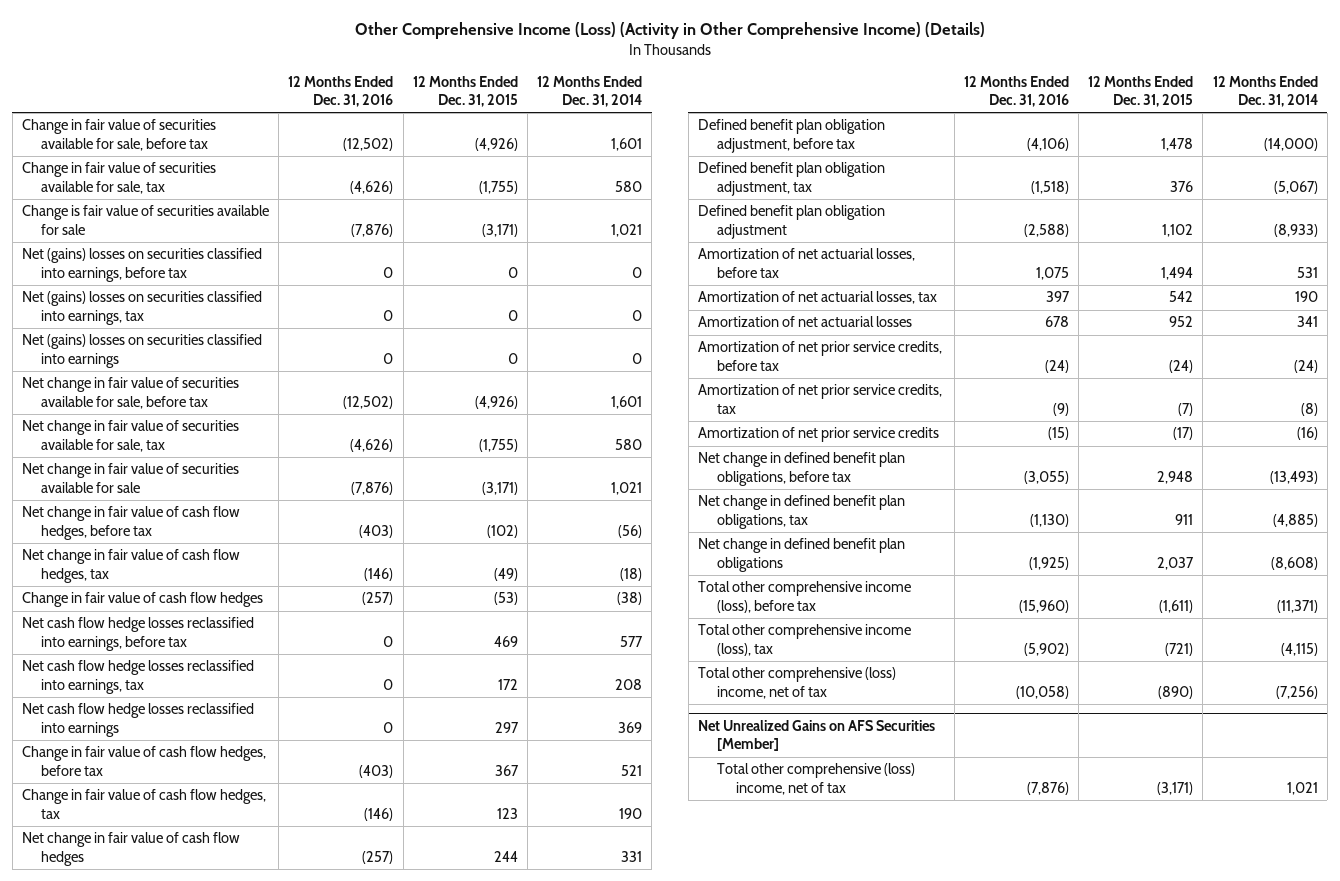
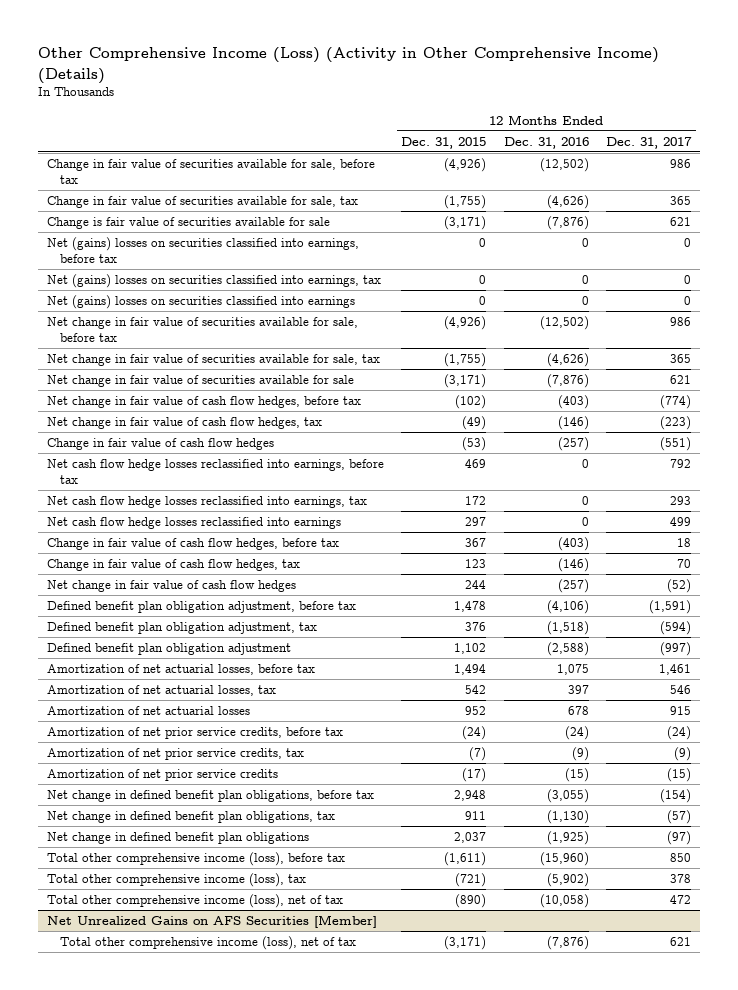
- | 12 Months Ended Dec. 31, 2016 | 12 Months Ended Dec. 31, 2015 | 12 Months Ended Dec. 31, 2014
+ | 12 Months Ended Dec. 31, 2015 | 12 Months Ended Dec. 31, 2016 | 12 Months Ended Dec. 31, 2017
- Total other comprehensive (loss) income, net of tax | (10,058) | (890) | (7,256)
+ Total other comprehensive income (loss), net of tax | (890) | (10,058) | 472
@ Net Unrealized Gains on AFS Securities [Member]
- Total other comprehensive (loss) income, net of tax | (7,876) | (3,171) | 1,021
+ Total other comprehensive income (loss), net of tax | (3,171) | (7,876) | 621

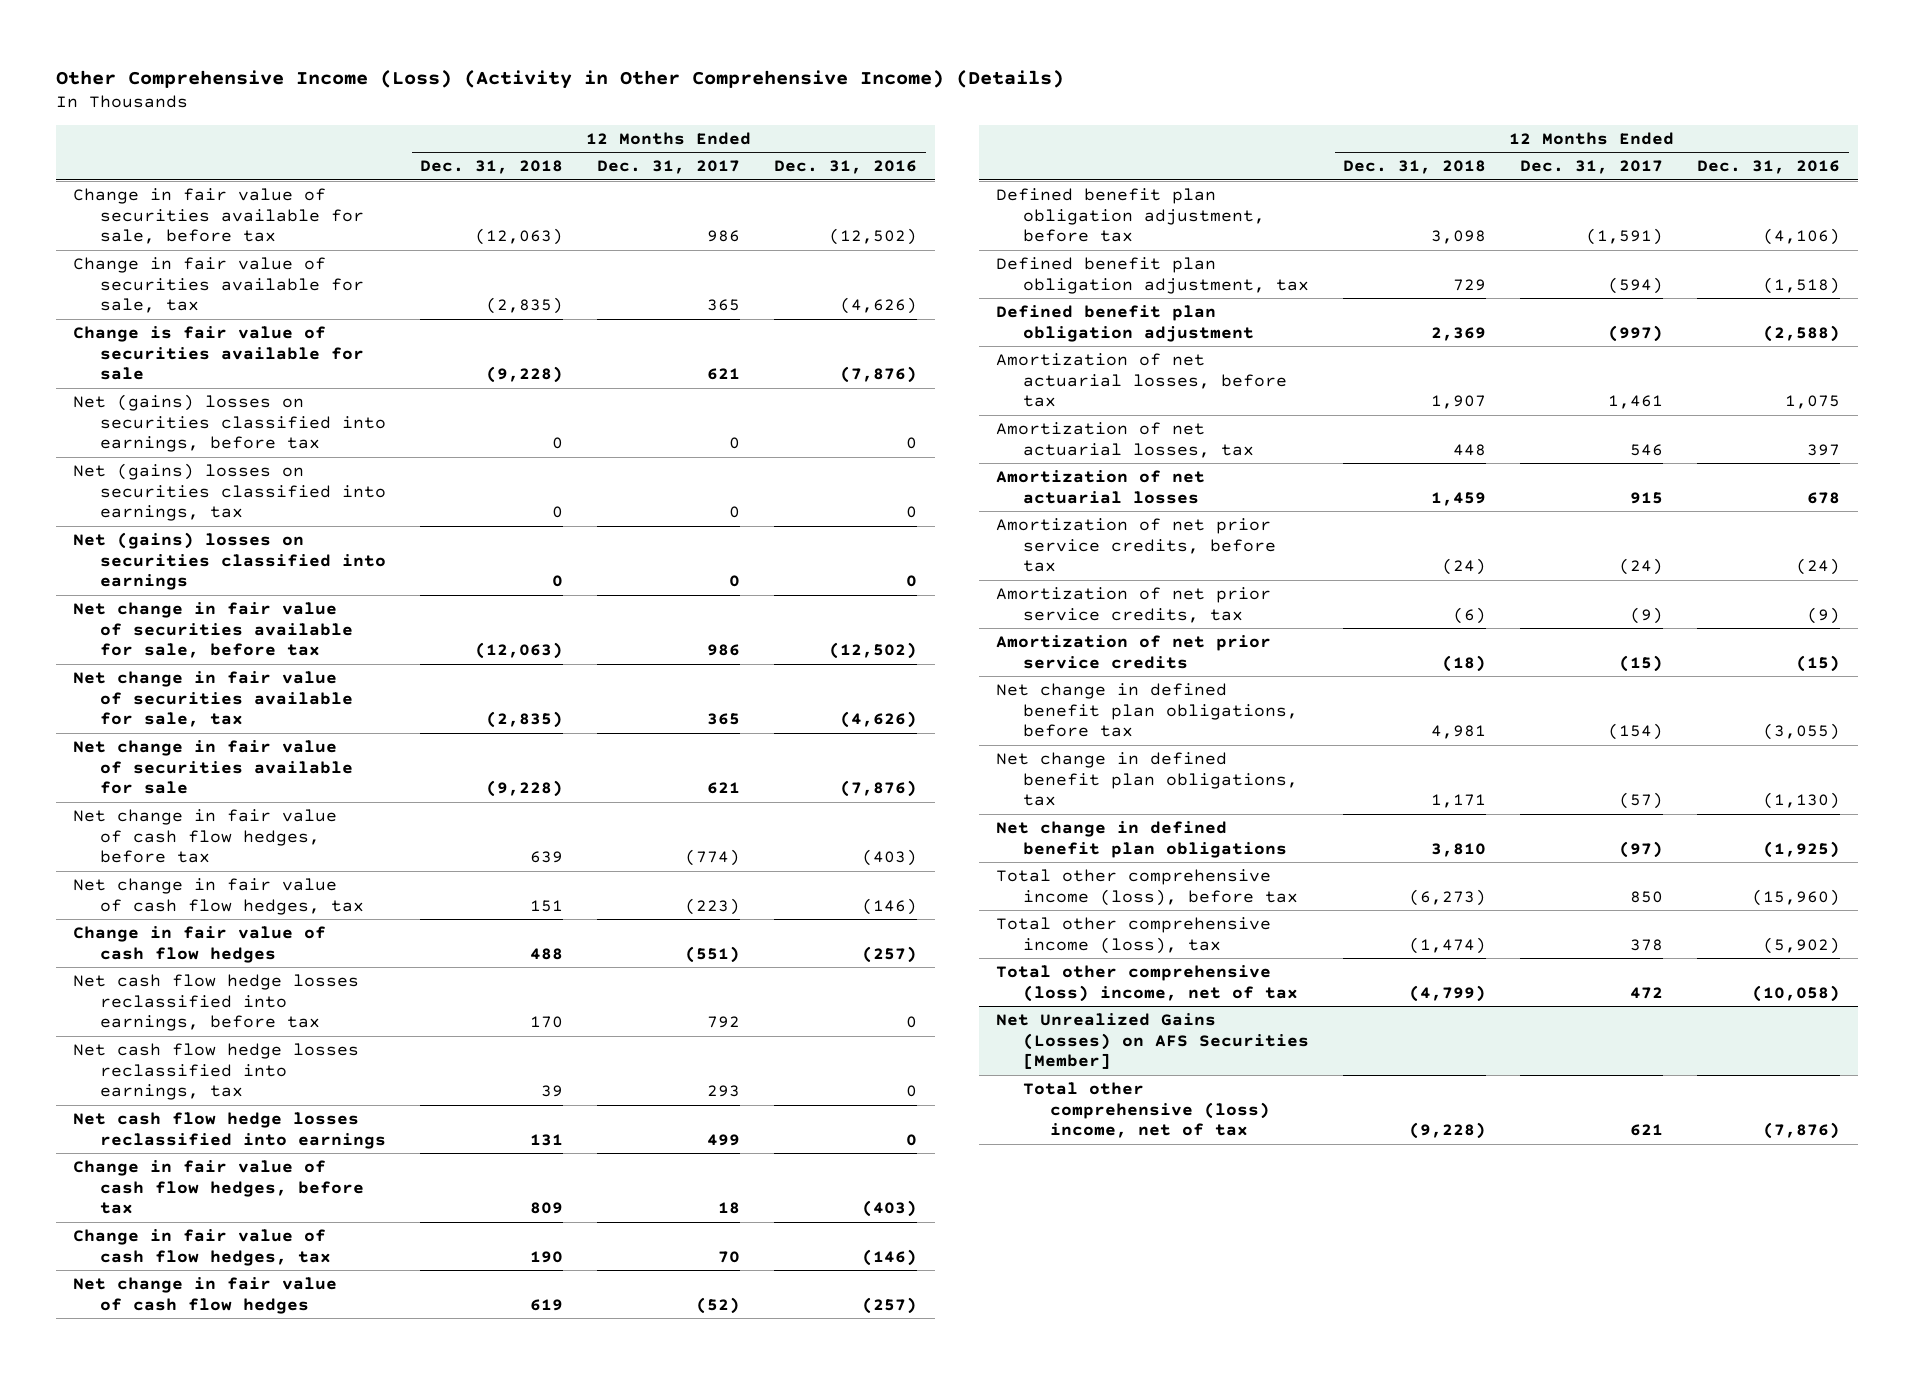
- | 12 Months Ended Dec. 31, 2015 | 12 Months Ended Dec. 31, 2016 | 12 Months Ended Dec. 31, 2017
+ | 12 Months Ended Dec. 31, 2018 | 12 Months Ended Dec. 31, 2017 | 12 Months Ended Dec. 31, 2016
- Total other comprehensive income (loss), net of tax | (890) | (10,058) | 472
- Net Unrealized Gains on AFS Securities [Member]
- Total other comprehensive income (loss), net of tax | (3,171) | (7,876) | 621
+ Total other comprehensive (loss) income, net of tax | (4,799) | 472 | (10,058)
+ Net Unrealized Gains (Losses) on AFS Securities [Member]
+ Total other comprehensive (loss) income, net of tax | (9,228) | 621 | (7,876)

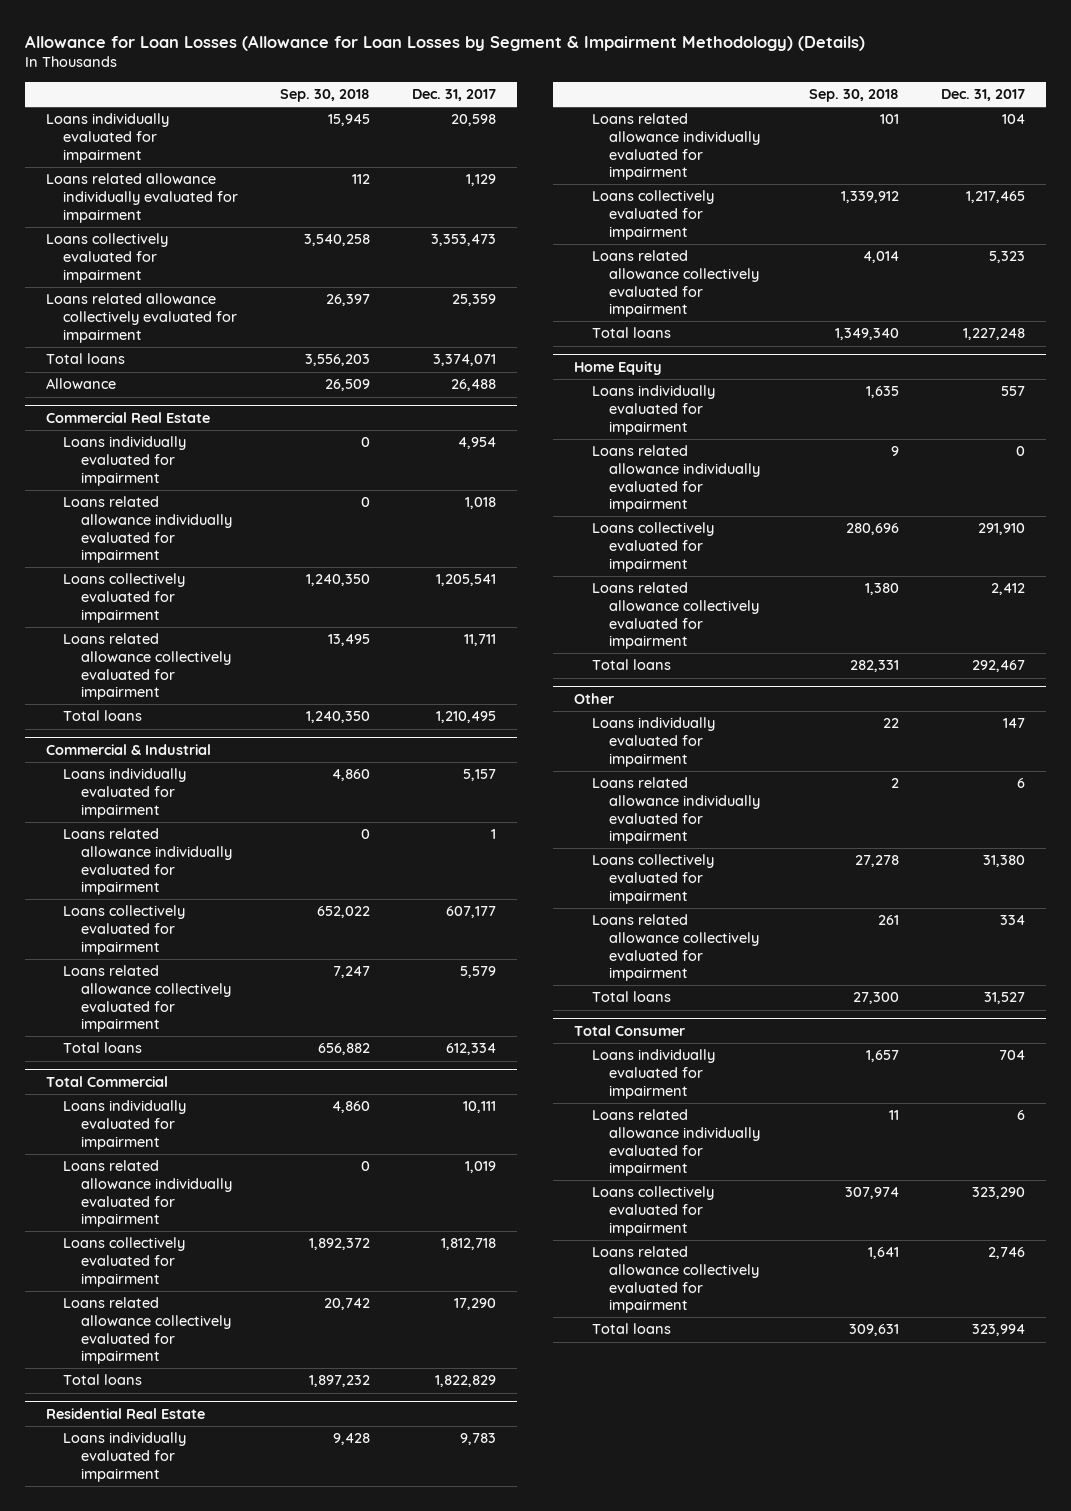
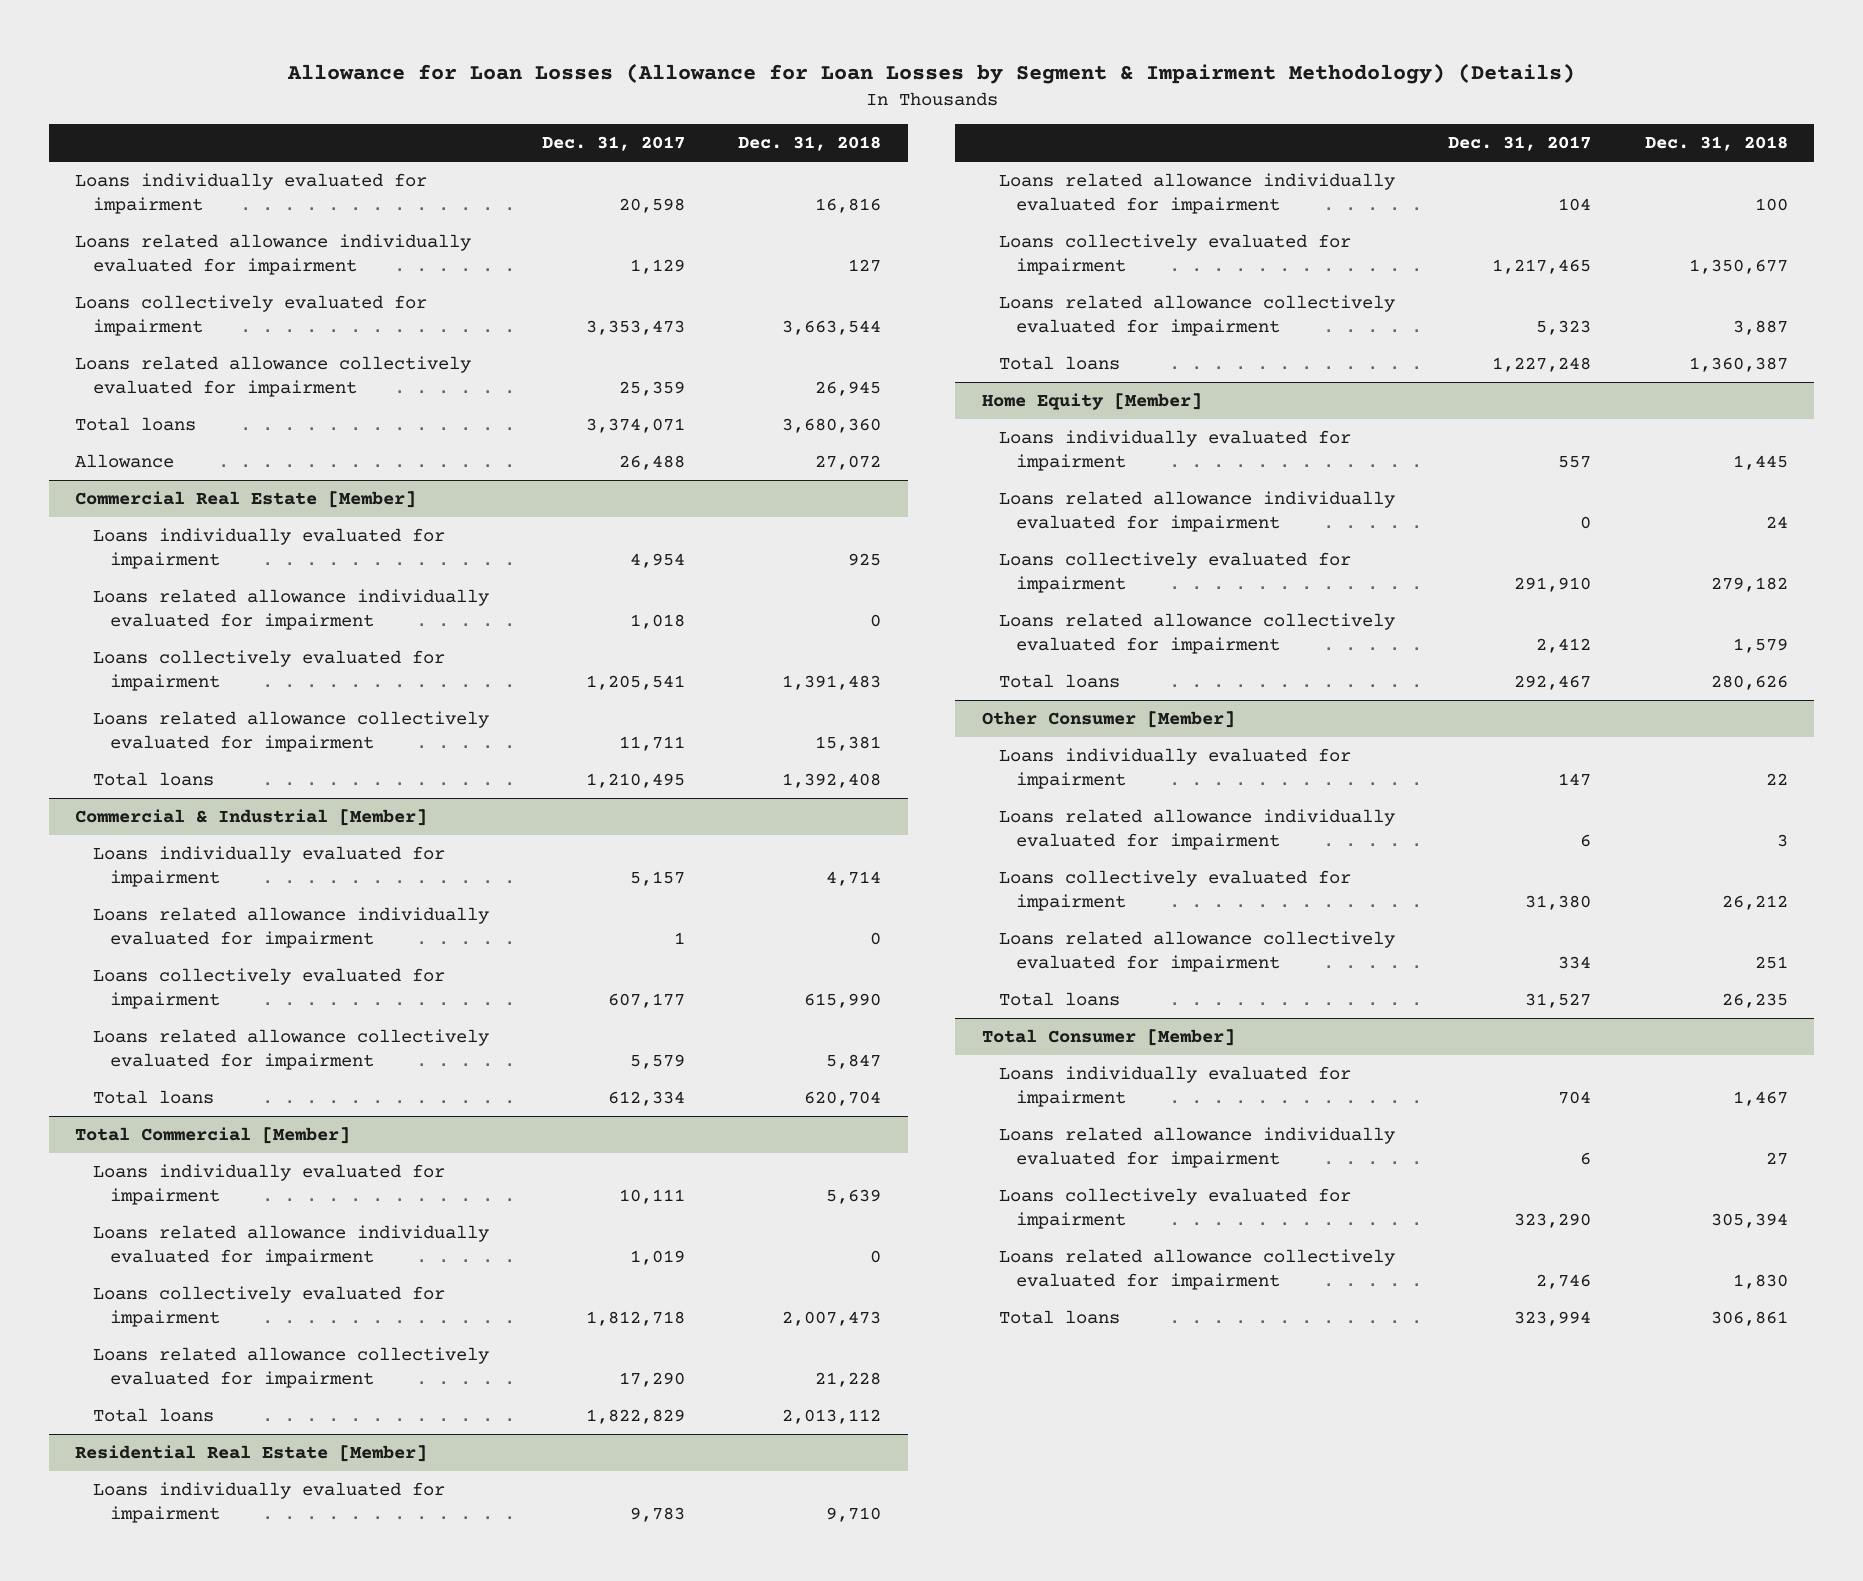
- | Sep. 30, 2018 | Dec. 31, 2017
+ | Dec. 31, 2017 | Dec. 31, 2018
- Commercial Real Estate
+ Commercial Real Estate [Member]
- Commercial & Industrial
+ Commercial & Industrial [Member]
- Total Commercial
+ Total Commercial [Member]
- Residential Real Estate
+ Residential Real Estate [Member]
- Home Equity
+ Home Equity [Member]
- Other
+ Other Consumer [Member]
- Total Consumer
+ Total Consumer [Member]

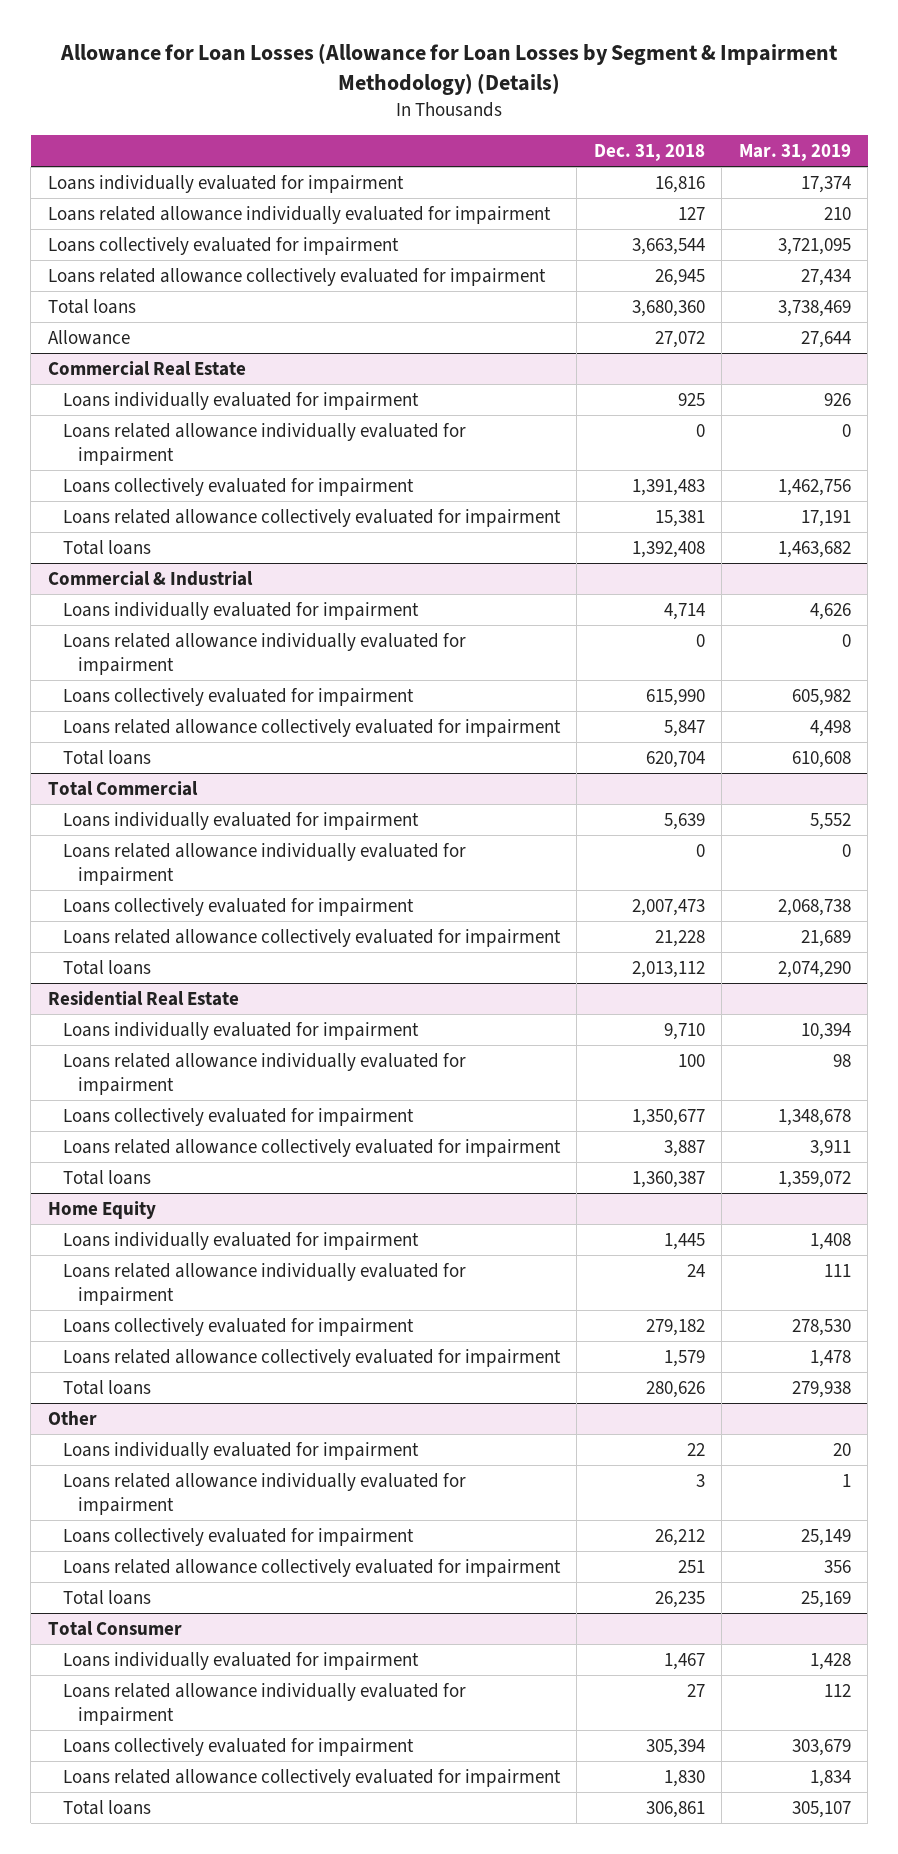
- | Dec. 31, 2017 | Dec. 31, 2018
+ | Dec. 31, 2018 | Mar. 31, 2019
- Commercial Real Estate [Member]
+ Commercial Real Estate
- Commercial & Industrial [Member]
+ Commercial & Industrial
- Total Commercial [Member]
+ Total Commercial
- Residential Real Estate [Member]
+ Residential Real Estate
- Home Equity [Member]
+ Home Equity
- Other Consumer [Member]
+ Other
- Total Consumer [Member]
+ Total Consumer

